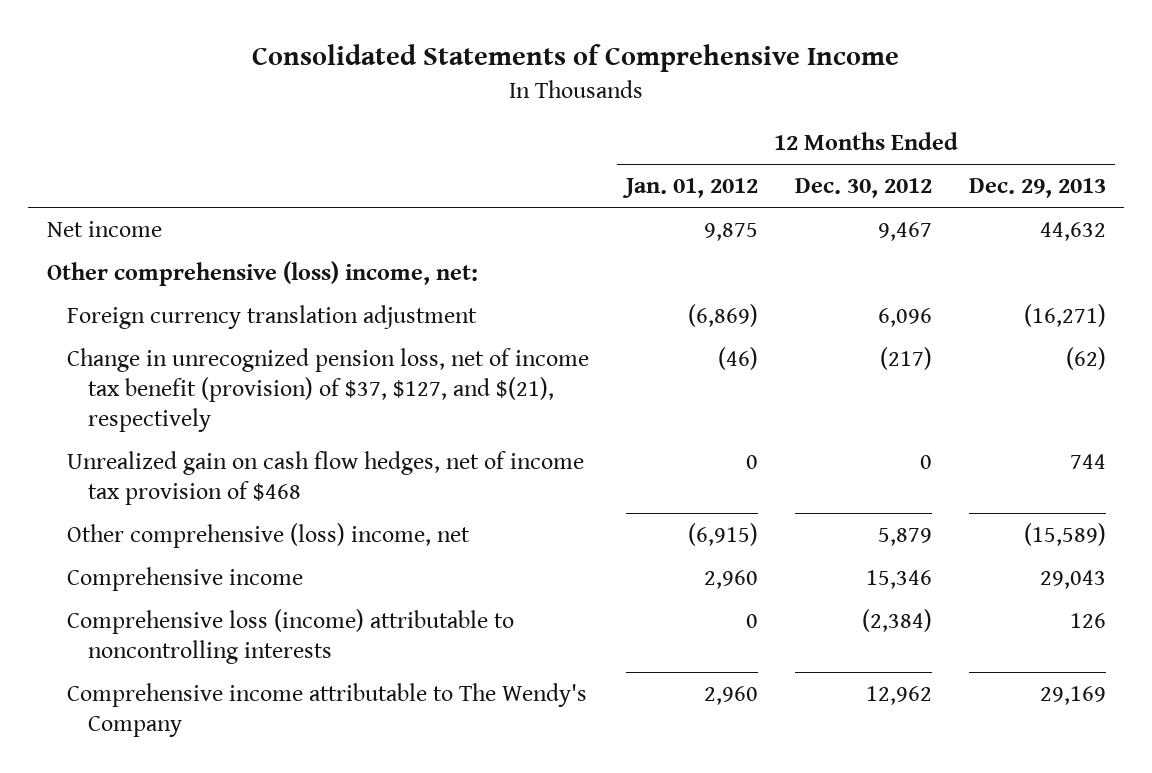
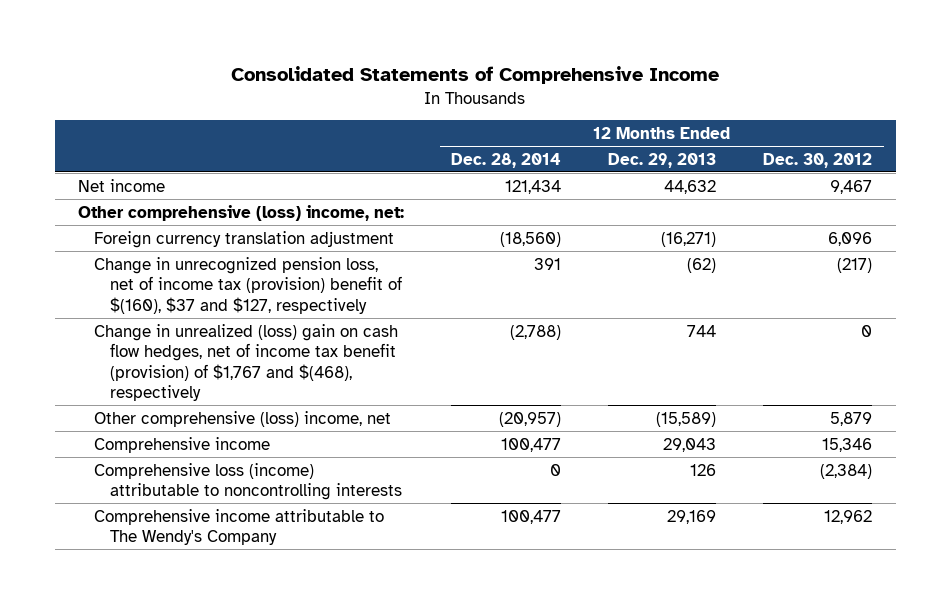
- | 12 Months Ended Jan. 01, 2012 | 12 Months Ended Dec. 30, 2012 | 12 Months Ended Dec. 29, 2013
+ | 12 Months Ended Dec. 28, 2014 | 12 Months Ended Dec. 29, 2013 | 12 Months Ended Dec. 30, 2012
- Change in unrecognized pension loss, net of income tax benefit (provision) of $37, $127, and $(21), respectively | (46) | (217) | (62)
- Unrealized gain on cash flow hedges, net of income tax provision of $468 | 0 | 0 | 744
+ Change in unrecognized pension loss, net of income tax (provision) benefit of $(160), $37 and $127, respectively | 391 | (62) | (217)
+ Change in unrealized (loss) gain on cash flow hedges, net of income tax benefit (provision) of $1,767 and $(468), respectively | (2,788) | 744 | 0

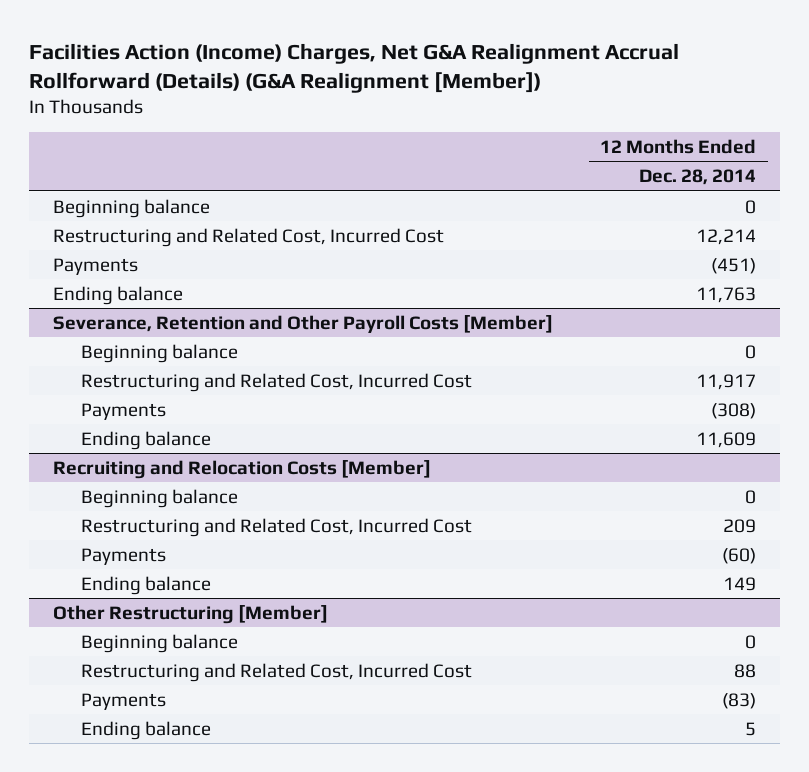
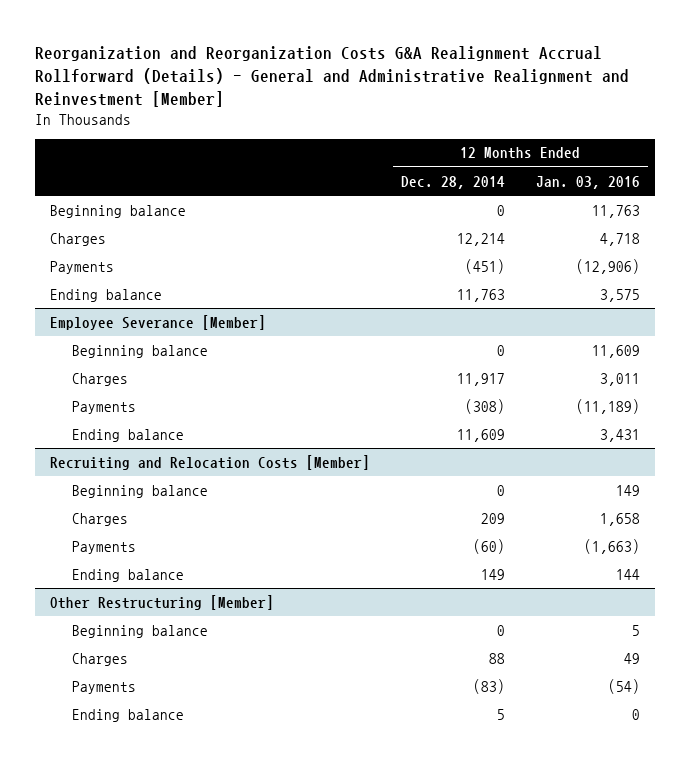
- Facilities Action (Income) Charges, Net G&A Realignment Accrual Rollforward (Details) (G&A Realignment [Member])
+ Reorganization and Reorganization Costs G&A Realignment Accrual Rollforward (Details) - General and Administrative Realignment and Reinvestment [Member]
- | 12 Months Ended Dec. 28, 2014
+ | 12 Months Ended Dec. 28, 2014 | 12 Months Ended Jan. 03, 2016
- Restructuring and Related Cost, Incurred Cost | 12,214
+ Charges | 12,214 | 4,718
- Severance, Retention and Other Payroll Costs [Member]
+ Employee Severance [Member]
- Restructuring and Related Cost, Incurred Cost | 11,917
+ Charges | 11,917 | 3,011
@ Recruiting and Relocation Costs [Member]
- Restructuring and Related Cost, Incurred Cost | 209
+ Charges | 209 | 1,658
@ Other Restructuring [Member]
- Restructuring and Related Cost, Incurred Cost | 88
+ Charges | 88 | 49

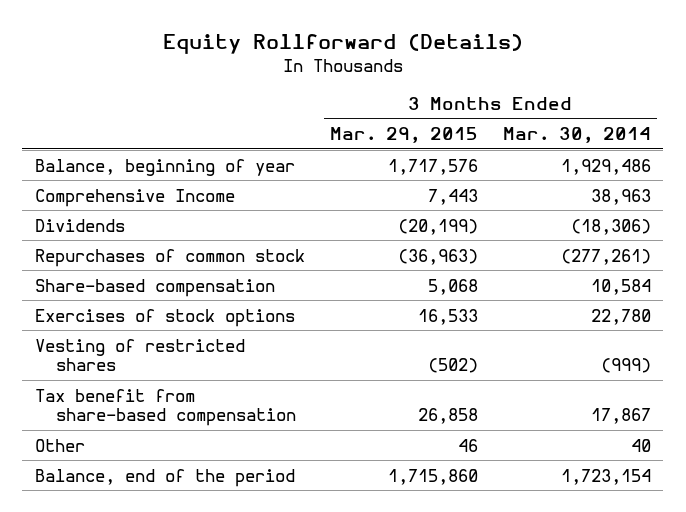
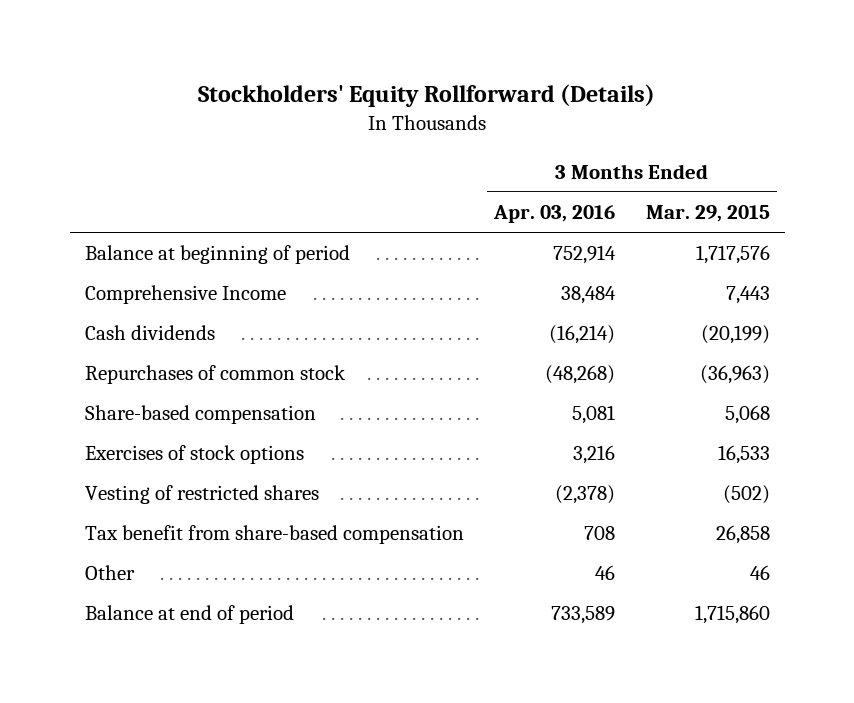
- Equity Rollforward (Details)
+ Stockholders' Equity Rollforward (Details)
- | 3 Months Ended Mar. 29, 2015 | 3 Months Ended Mar. 30, 2014
+ | 3 Months Ended Apr. 03, 2016 | 3 Months Ended Mar. 29, 2015
- Balance, beginning of year | 1,717,576 | 1,929,486
+ Balance at beginning of period | 752,914 | 1,717,576
- Dividends | (20,199) | (18,306)
+ Cash dividends | (16,214) | (20,199)
- Balance, end of the period | 1,715,860 | 1,723,154
+ Balance at end of period | 733,589 | 1,715,860

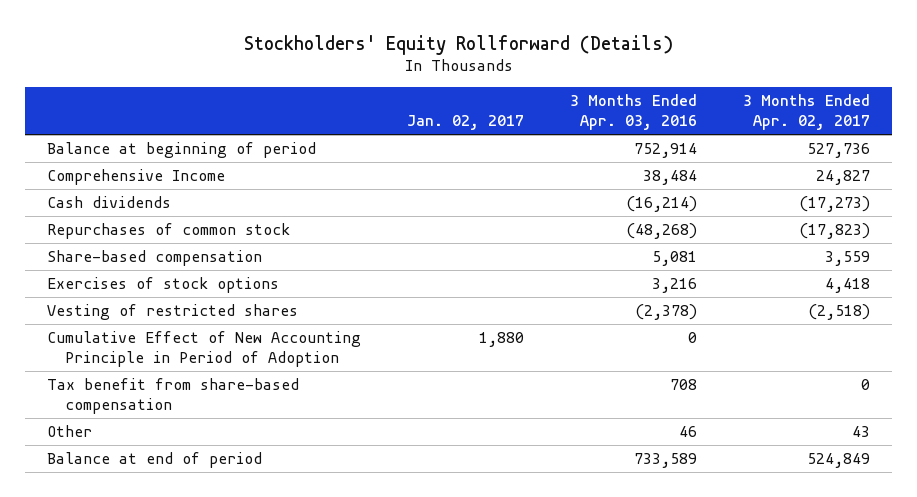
- | 3 Months Ended Apr. 03, 2016 | 3 Months Ended Mar. 29, 2015
+ | Jan. 02, 2017 | 3 Months Ended Apr. 03, 2016 | 3 Months Ended Apr. 02, 2017
+ Cumulative Effect of New Accounting Principle in Period of Adoption | 1,880 | 0 |

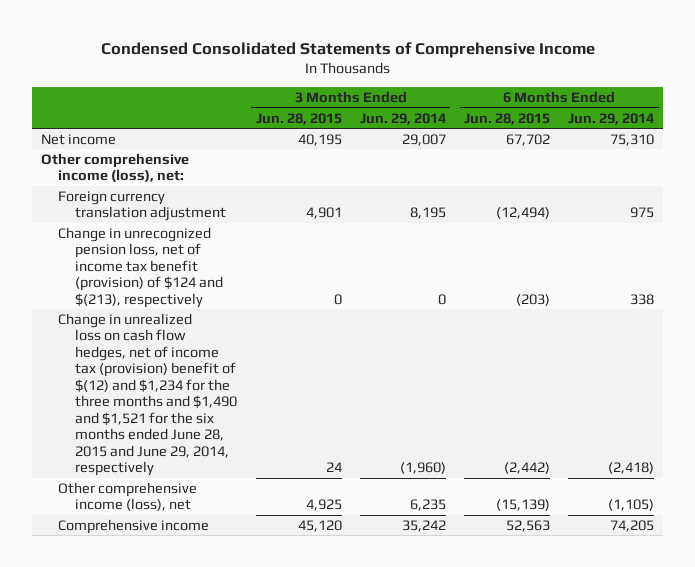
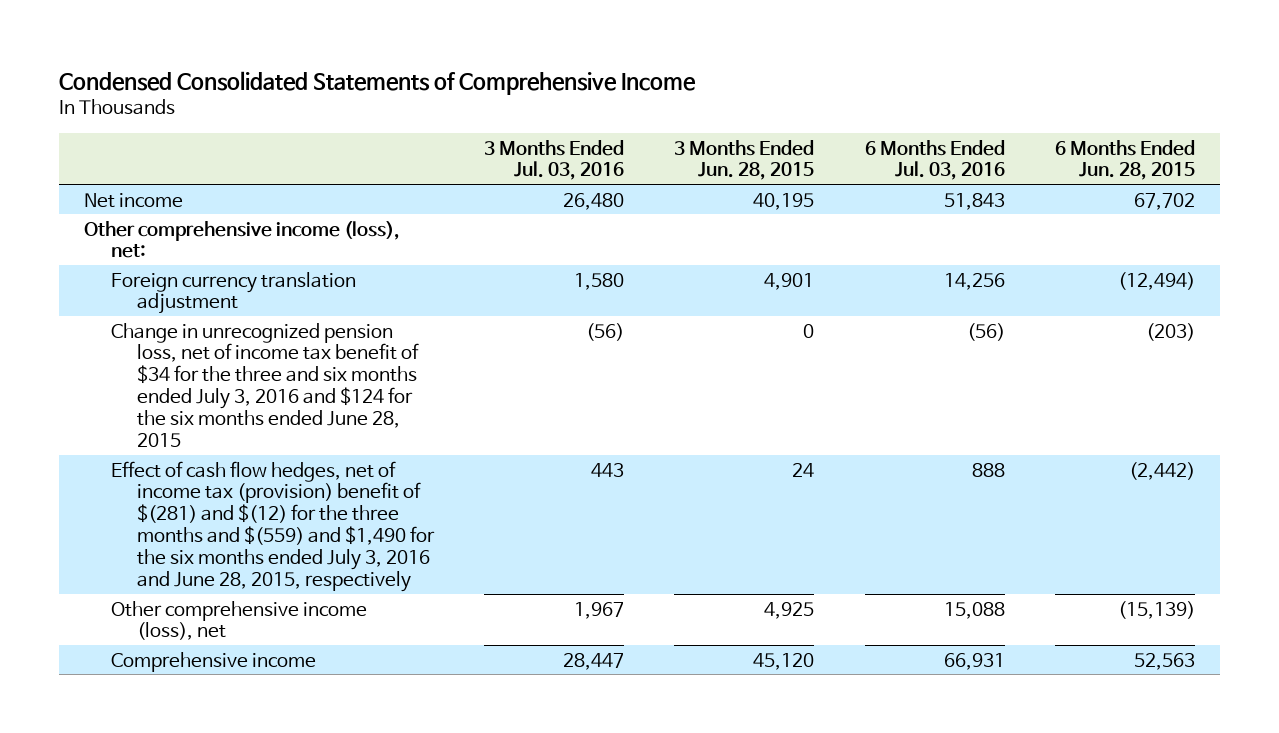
- | 3 Months Ended Jun. 28, 2015 | 3 Months Ended Jun. 29, 2014 | 6 Months Ended Jun. 28, 2015 | 6 Months Ended Jun. 29, 2014
+ | 3 Months Ended Jul. 03, 2016 | 3 Months Ended Jun. 28, 2015 | 6 Months Ended Jul. 03, 2016 | 6 Months Ended Jun. 28, 2015
- Change in unrecognized pension loss, net of income tax benefit (provision) of $124 and $(213), respectively | 0 | 0 | (203) | 338
- Change in unrealized loss on cash flow hedges, net of income tax (provision) benefit of $(12) and $1,234 for the three months and $1,490 and $1,521 for the six months ended June 28, 2015 and June 29, 2014, respectively | 24 | (1,960) | (2,442) | (2,418)
+ Change in unrecognized pension loss, net of income tax benefit of $34 for the three and six months ended July 3, 2016 and $124 for the six months ended June 28, 2015 | (56) | 0 | (56) | (203)
+ Effect of cash flow hedges, net of income tax (provision) benefit of $(281) and $(12) for the three months and $(559) and $1,490 for the six months ended July 3, 2016 and June 28, 2015, respectively | 443 | 24 | 888 | (2,442)

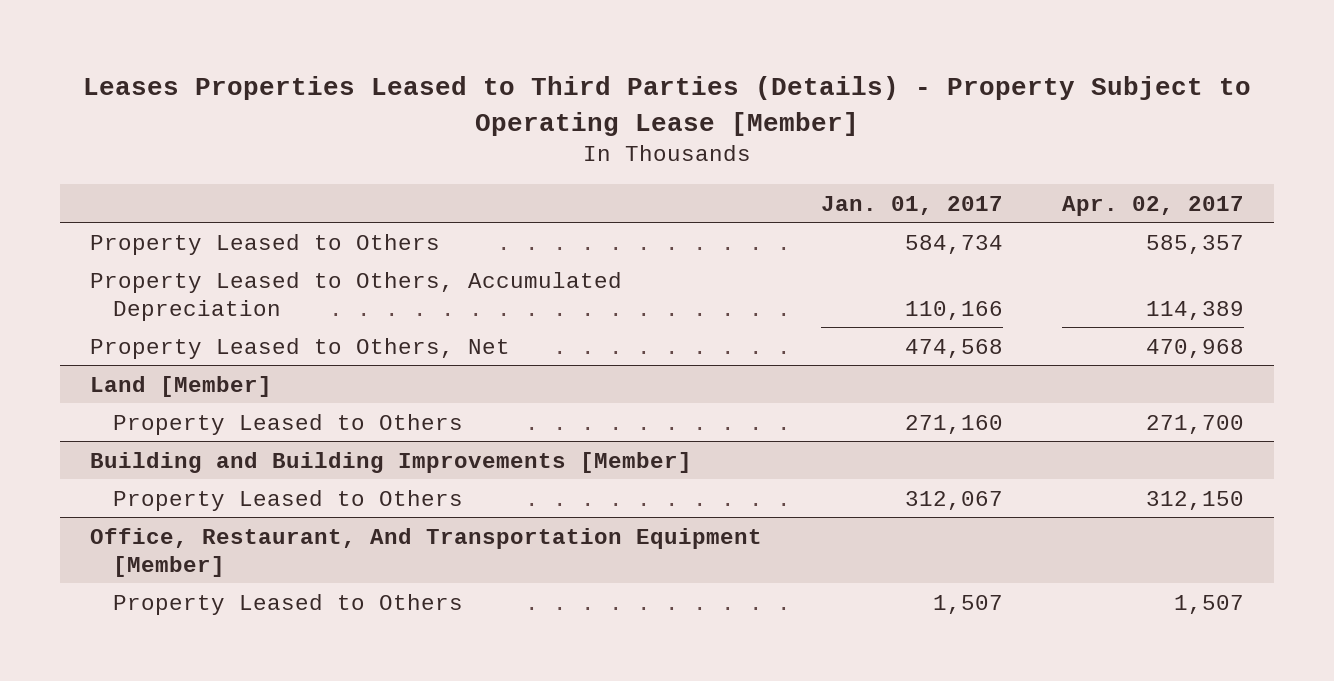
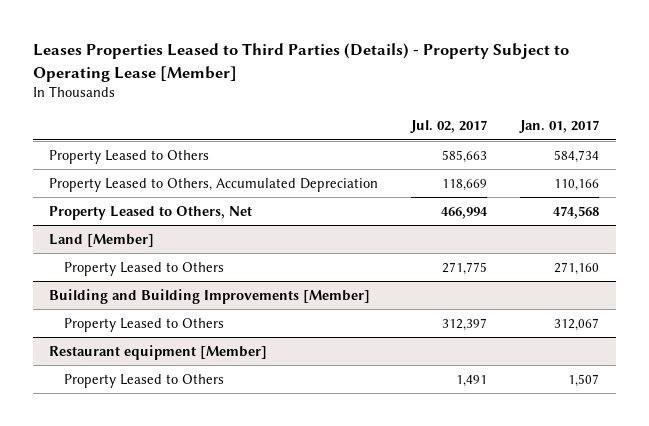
- | Jan. 01, 2017 | Apr. 02, 2017
+ | Jul. 02, 2017 | Jan. 01, 2017
- Office, Restaurant, And Transportation Equipment [Member]
+ Restaurant equipment [Member]

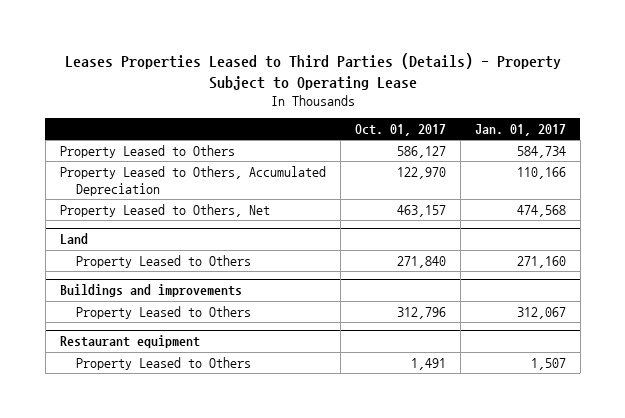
- Leases Properties Leased to Third Parties (Details) - Property Subject to Operating Lease [Member]
+ Leases Properties Leased to Third Parties (Details) - Property Subject to Operating Lease
- | Jul. 02, 2017 | Jan. 01, 2017
+ | Oct. 01, 2017 | Jan. 01, 2017
- Land [Member]
+ Land
- Building and Building Improvements [Member]
+ Buildings and improvements
- Restaurant equipment [Member]
+ Restaurant equipment

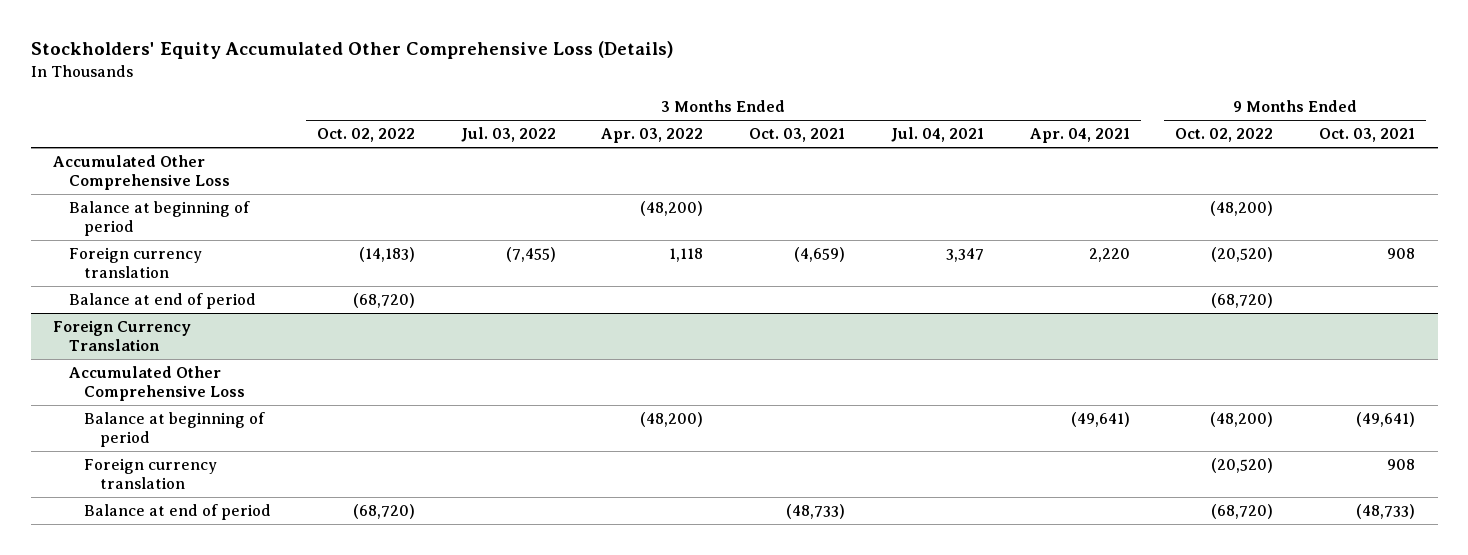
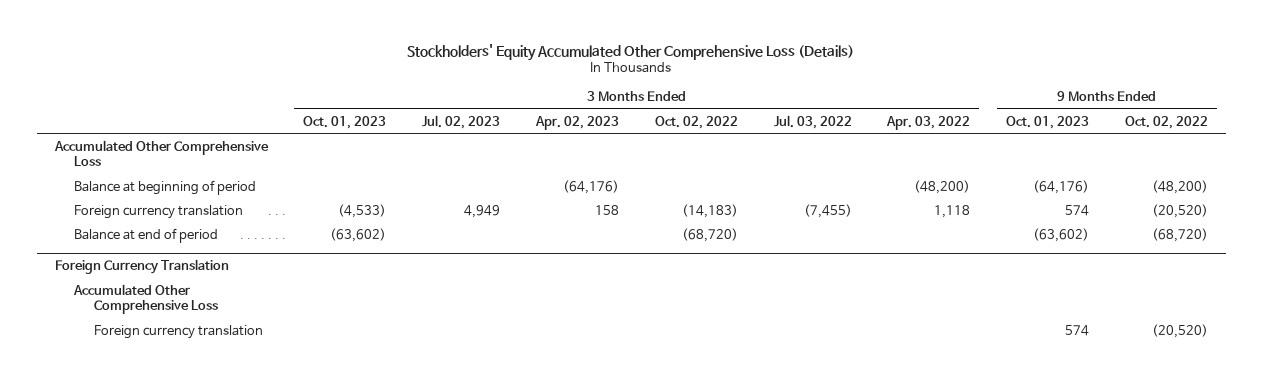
- | 3 Months Ended Oct. 02, 2022 | 3 Months Ended Jul. 03, 2022 | 3 Months Ended Apr. 03, 2022 | 3 Months Ended Oct. 03, 2021 | 3 Months Ended Jul. 04, 2021 | 3 Months Ended Apr. 04, 2021 | 9 Months Ended Oct. 02, 2022 | 9 Months Ended Oct. 03, 2021
+ | 3 Months Ended Oct. 01, 2023 | 3 Months Ended Jul. 02, 2023 | 3 Months Ended Apr. 02, 2023 | 3 Months Ended Oct. 02, 2022 | 3 Months Ended Jul. 03, 2022 | 3 Months Ended Apr. 03, 2022 | 9 Months Ended Oct. 01, 2023 | 9 Months Ended Oct. 02, 2022
@ Foreign Currency Translation
- Balance at beginning of period | | | (48,200) | | | (49,641) | (48,200) | (49,641)
- Balance at end of period | (68,720) | | | (48,733) | | | (68,720) | (48,733)

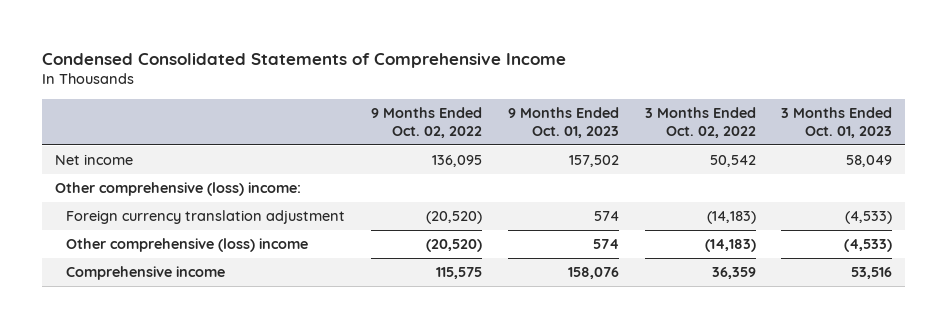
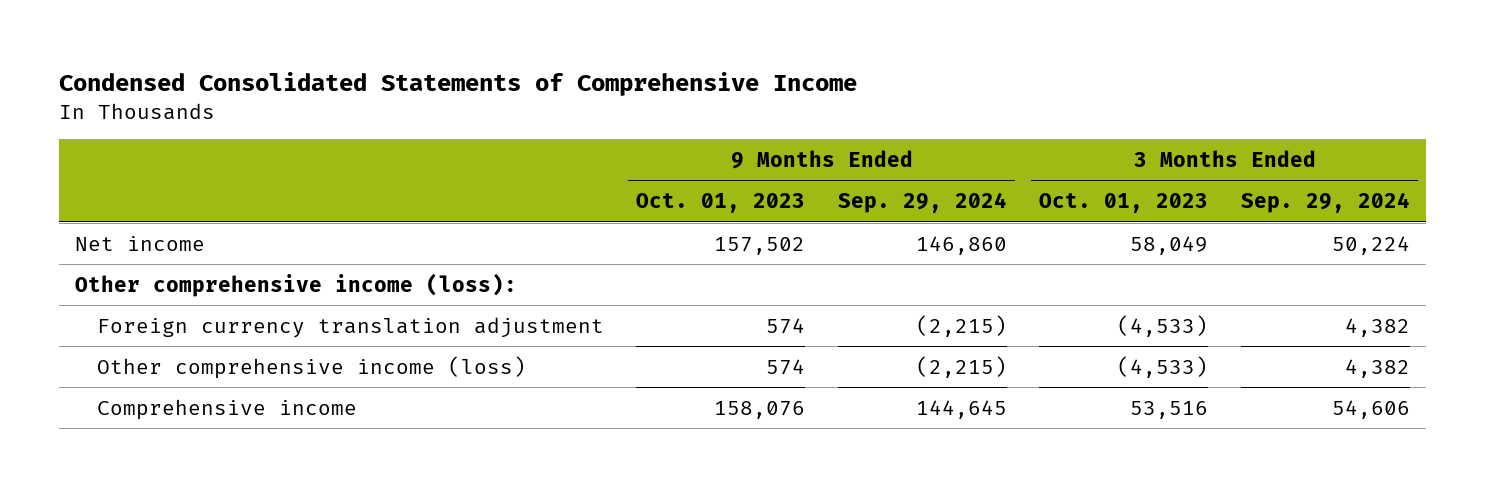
- | 9 Months Ended Oct. 02, 2022 | 9 Months Ended Oct. 01, 2023 | 3 Months Ended Oct. 02, 2022 | 3 Months Ended Oct. 01, 2023
+ | 9 Months Ended Oct. 01, 2023 | 9 Months Ended Sep. 29, 2024 | 3 Months Ended Oct. 01, 2023 | 3 Months Ended Sep. 29, 2024
- Other comprehensive (loss) income:
+ Other comprehensive income (loss):
- Other comprehensive (loss) income | (20,520) | 574 | (14,183) | (4,533)
+ Other comprehensive income (loss) | 574 | (2,215) | (4,533) | 4,382

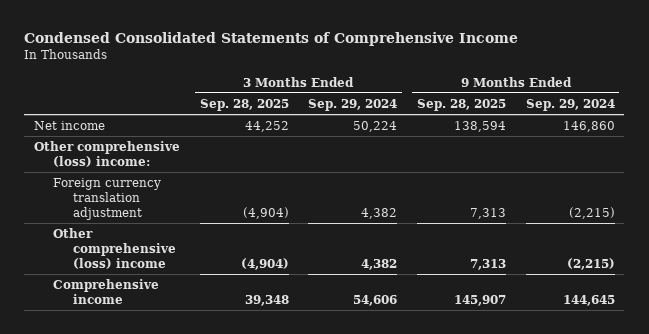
- | 9 Months Ended Oct. 01, 2023 | 9 Months Ended Sep. 29, 2024 | 3 Months Ended Oct. 01, 2023 | 3 Months Ended Sep. 29, 2024
+ | 3 Months Ended Sep. 28, 2025 | 3 Months Ended Sep. 29, 2024 | 9 Months Ended Sep. 28, 2025 | 9 Months Ended Sep. 29, 2024
- Other comprehensive income (loss):
+ Other comprehensive (loss) income:
- Other comprehensive income (loss) | 574 | (2,215) | (4,533) | 4,382
+ Other comprehensive (loss) income | (4,904) | 4,382 | 7,313 | (2,215)

